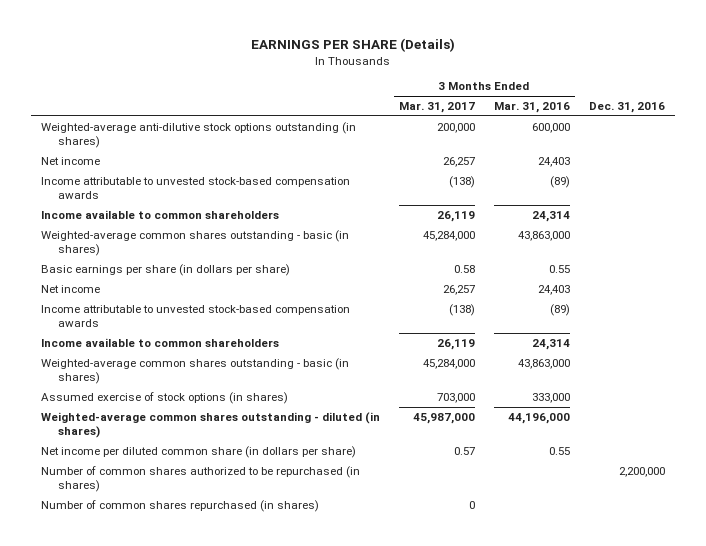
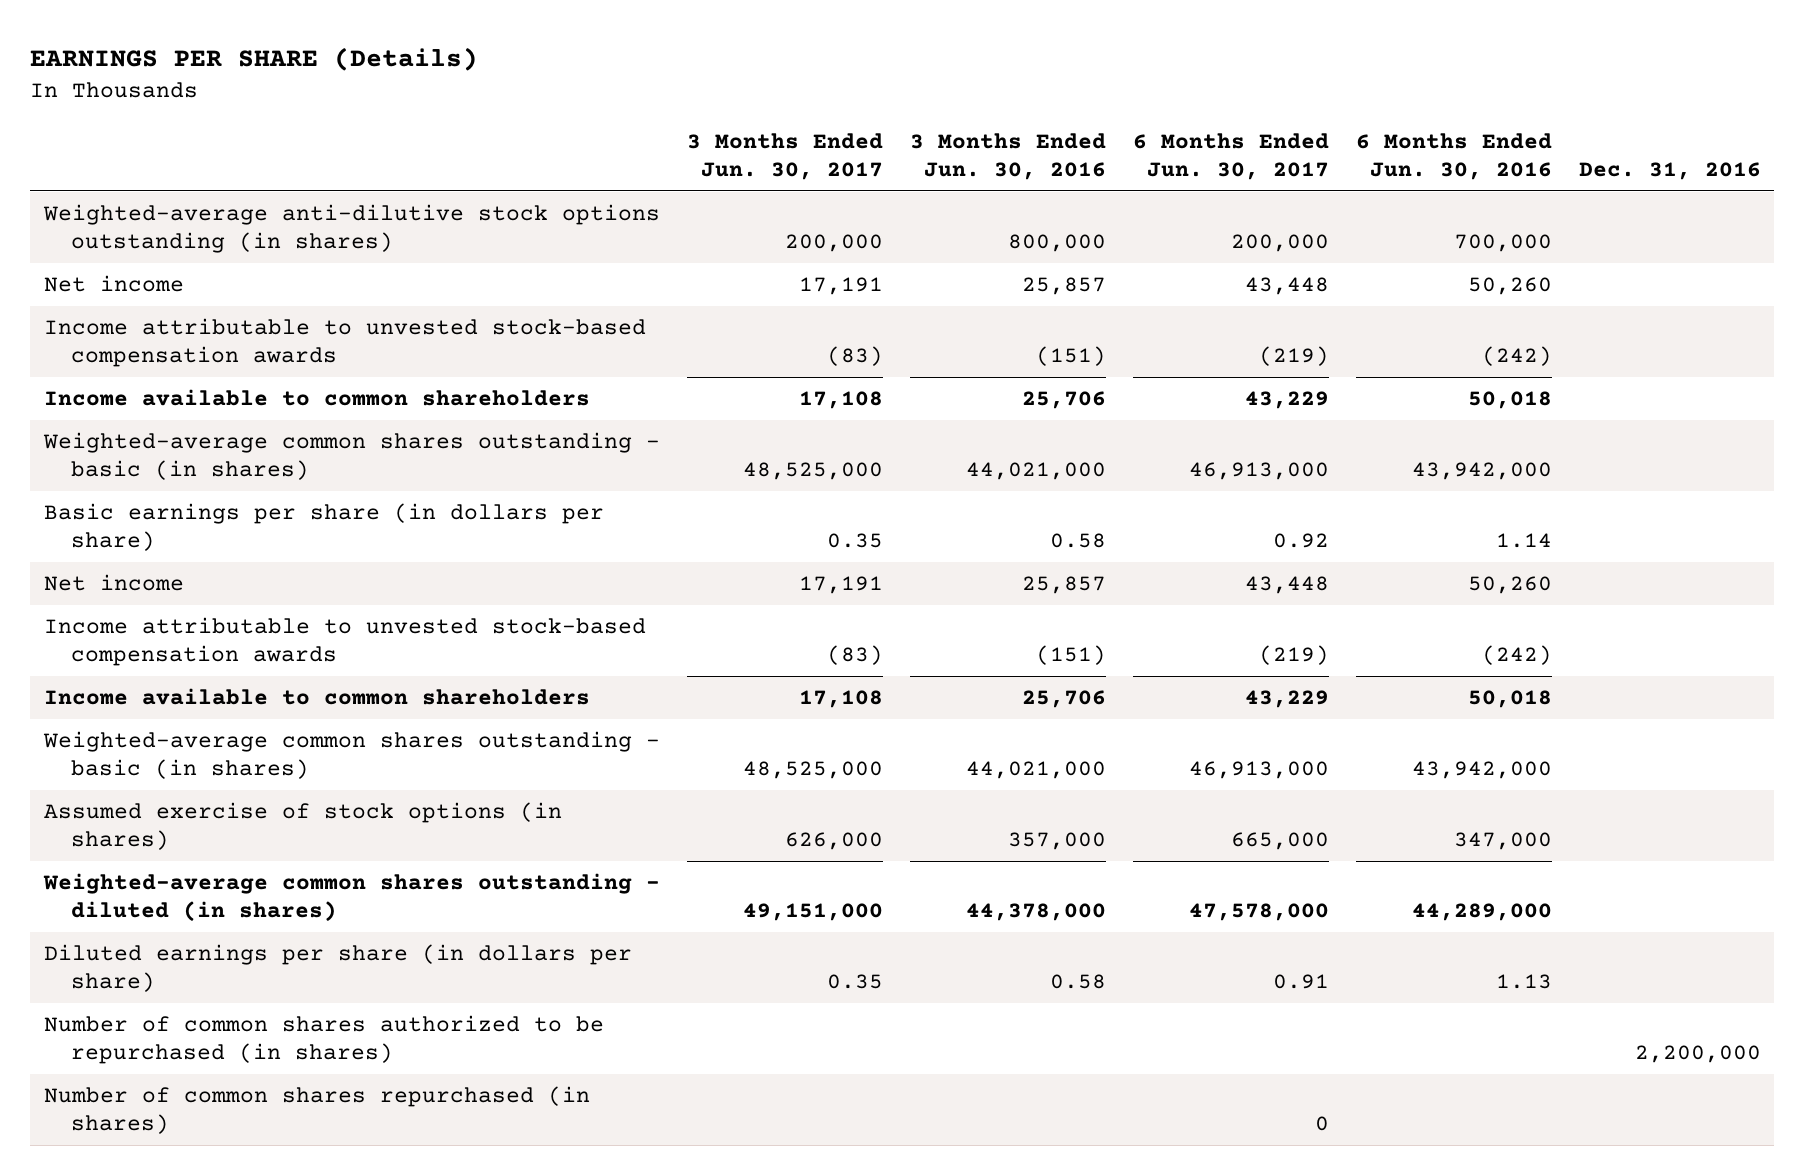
- | 3 Months Ended Mar. 31, 2017 | 3 Months Ended Mar. 31, 2016 | Dec. 31, 2016
+ | 3 Months Ended Jun. 30, 2017 | 3 Months Ended Jun. 30, 2016 | 6 Months Ended Jun. 30, 2017 | 6 Months Ended Jun. 30, 2016 | Dec. 31, 2016
- Net income per diluted common share (in dollars per share) | 0.57 | 0.55 |
+ Diluted earnings per share (in dollars per share) | 0.35 | 0.58 | 0.91 | 1.13 |

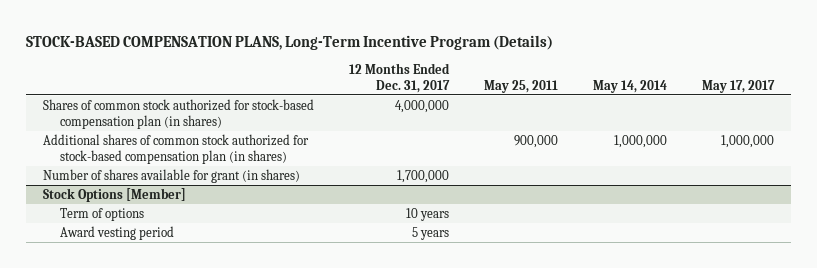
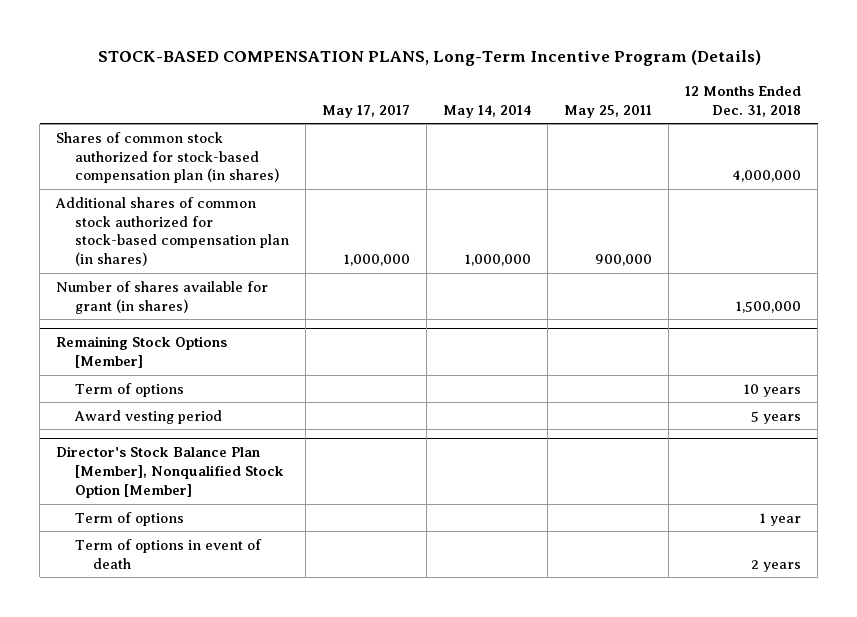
- | 12 Months Ended Dec. 31, 2017 | May 25, 2011 | May 14, 2014 | May 17, 2017
+ | May 17, 2017 | May 14, 2014 | May 25, 2011 | 12 Months Ended Dec. 31, 2018
- Stock Options [Member]
+ Remaining Stock Options [Member]
+ Director's Stock Balance Plan [Member], Nonqualified Stock Option [Member]
+ Term of options | | | | 1 year
+ Term of options in event of death | | | | 2 years

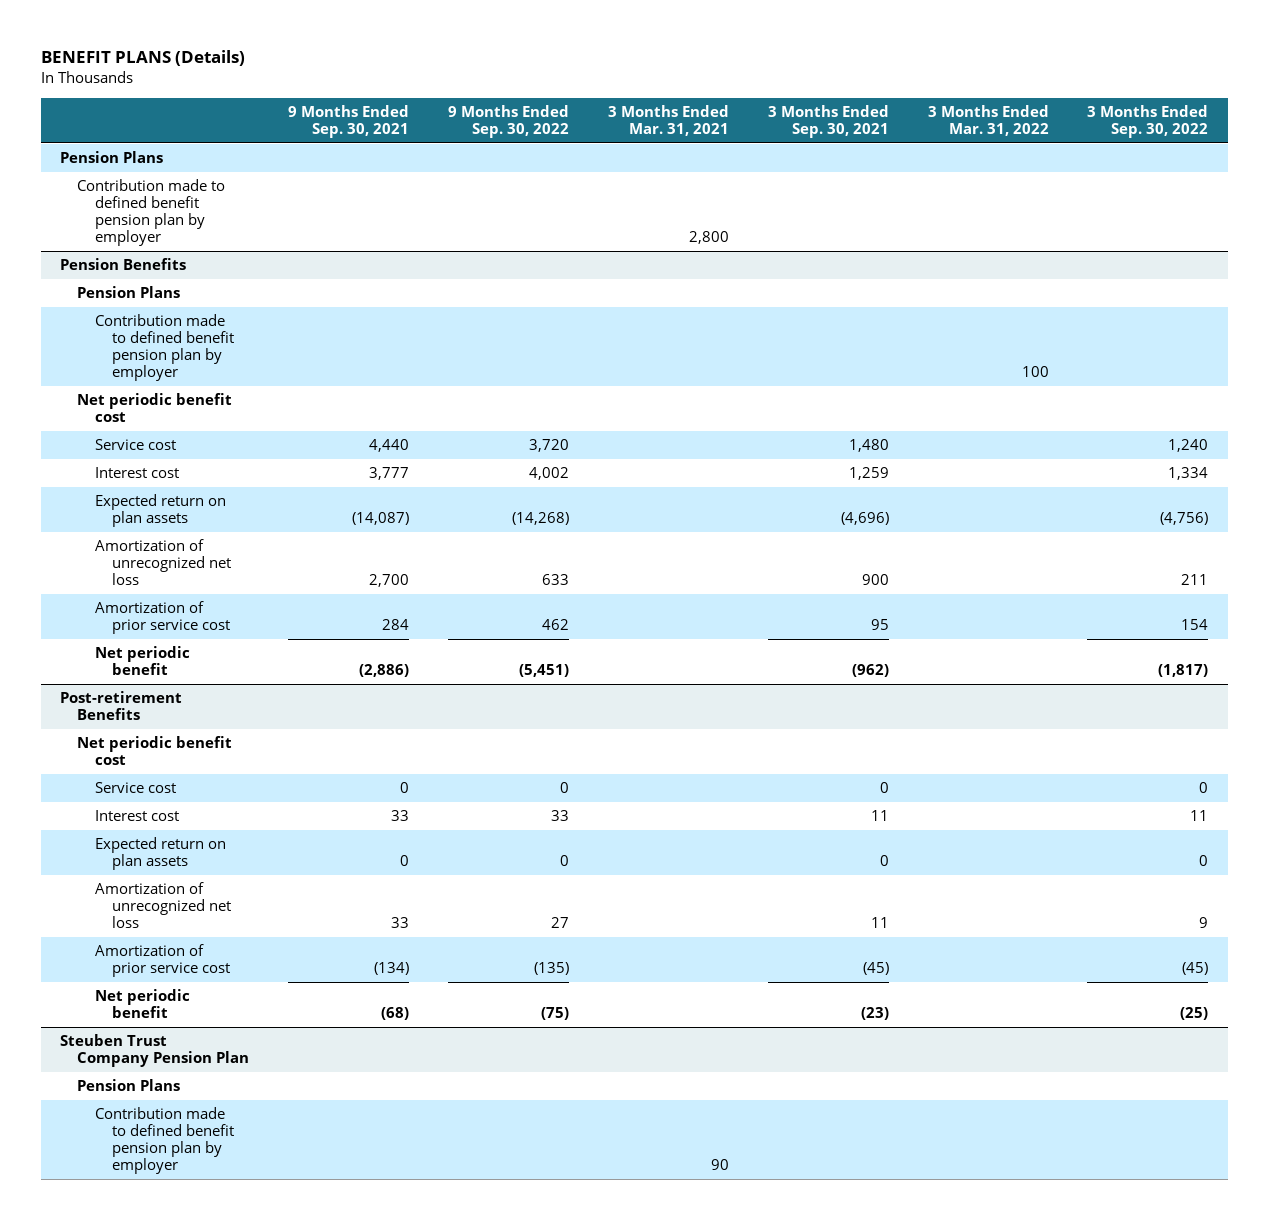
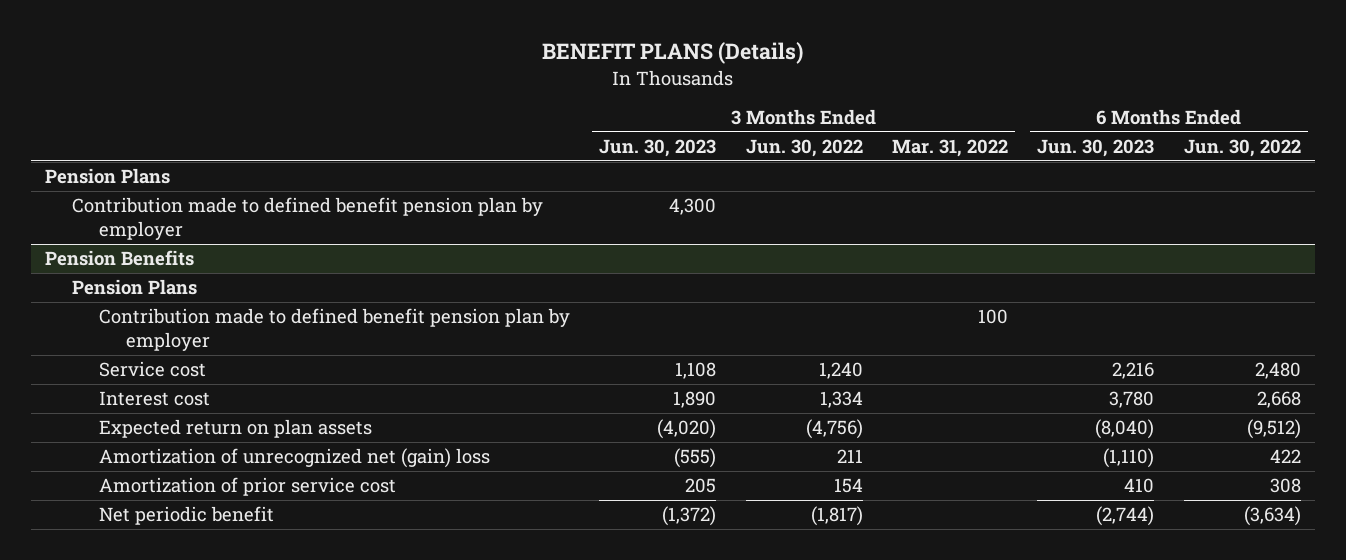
- | 9 Months Ended Sep. 30, 2021 | 9 Months Ended Sep. 30, 2022 | 3 Months Ended Mar. 31, 2021 | 3 Months Ended Sep. 30, 2021 | 3 Months Ended Mar. 31, 2022 | 3 Months Ended Sep. 30, 2022
+ | 3 Months Ended Jun. 30, 2023 | 3 Months Ended Jun. 30, 2022 | 3 Months Ended Mar. 31, 2022 | 6 Months Ended Jun. 30, 2023 | 6 Months Ended Jun. 30, 2022
@ Pension Benefits
- Net periodic benefit cost
- Amortization of unrecognized net loss | 2,700 | 633 | | 900 | | 211
+ Amortization of unrecognized net (gain) loss | (555) | 211 | | (1,110) | 422
- Post-retirement Benefits
- Net periodic benefit cost
- Service cost | 0 | 0 | | 0 | | 0
- Interest cost | 33 | 33 | | 11 | | 11
- Expected return on plan assets | 0 | 0 | | 0 | | 0
- Amortization of unrecognized net loss | 33 | 27 | | 11 | | 9
- Amortization of prior service cost | (134) | (135) | | (45) | | (45)
- Net periodic benefit | (68) | (75) | | (23) | | (25)
- Steuben Trust Company Pension Plan
- Pension Plans
- Contribution made to defined benefit pension plan by employer | | | 90 | | |

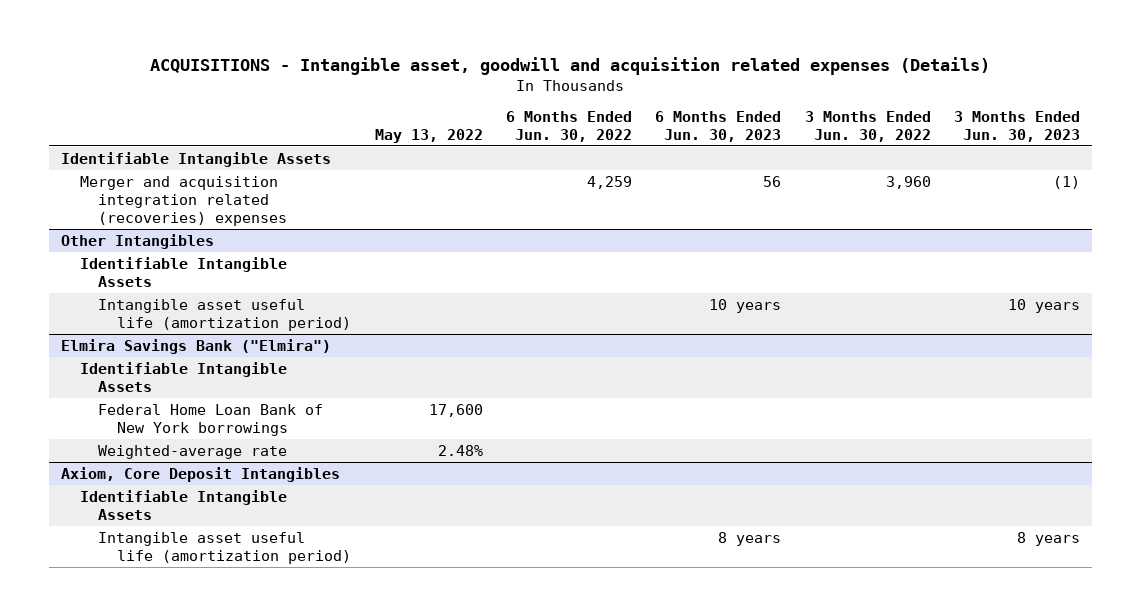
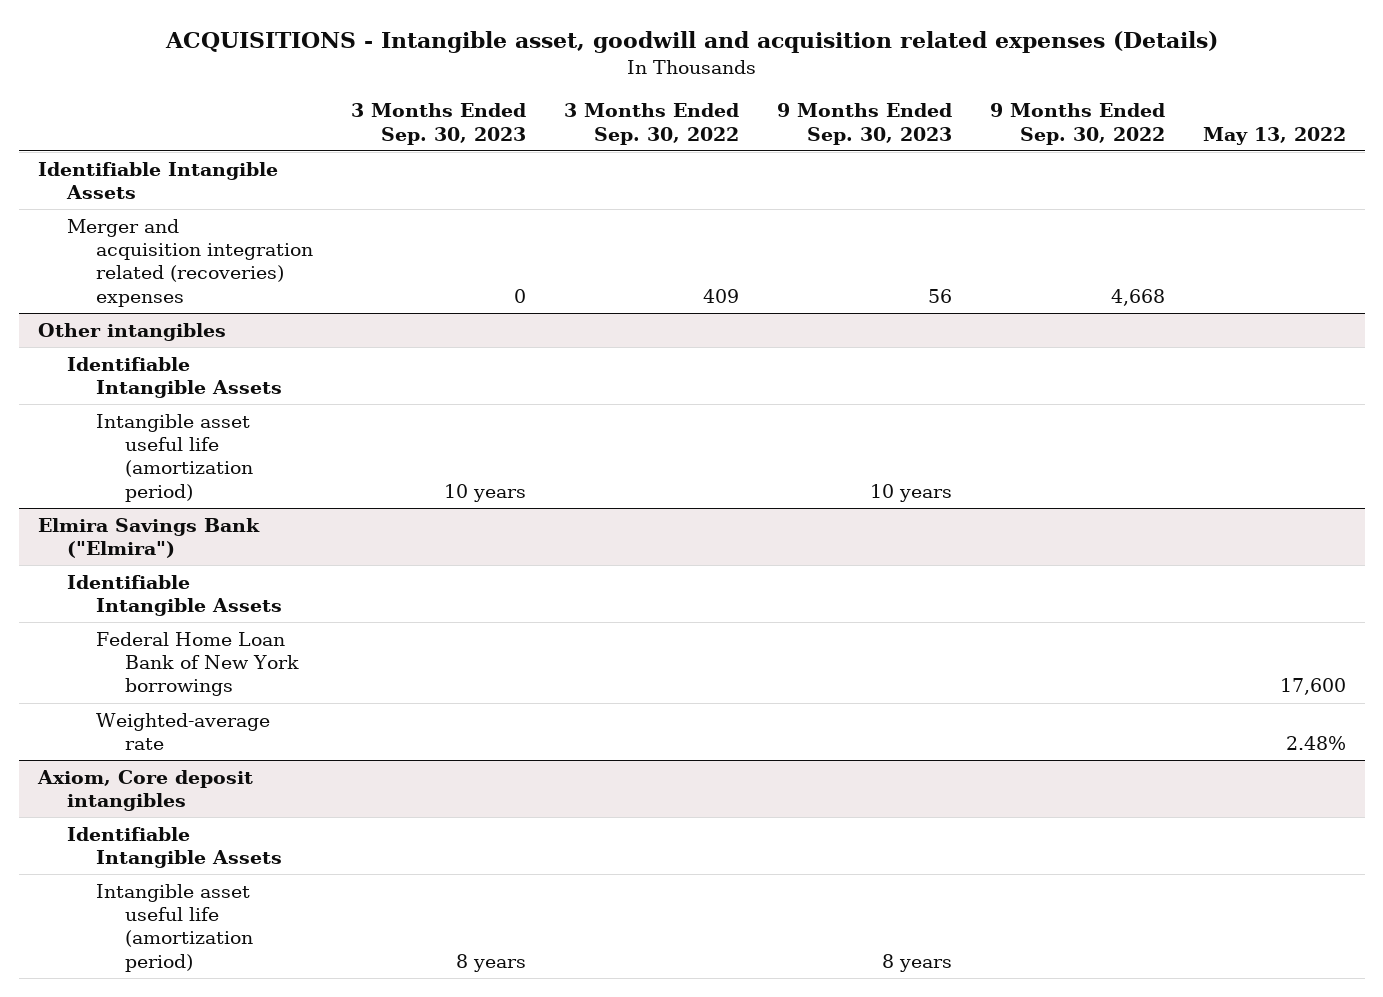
- | May 13, 2022 | 6 Months Ended Jun. 30, 2022 | 6 Months Ended Jun. 30, 2023 | 3 Months Ended Jun. 30, 2022 | 3 Months Ended Jun. 30, 2023
+ | 3 Months Ended Sep. 30, 2023 | 3 Months Ended Sep. 30, 2022 | 9 Months Ended Sep. 30, 2023 | 9 Months Ended Sep. 30, 2022 | May 13, 2022
- Other Intangibles
+ Other intangibles
- Axiom, Core Deposit Intangibles
+ Axiom, Core deposit intangibles

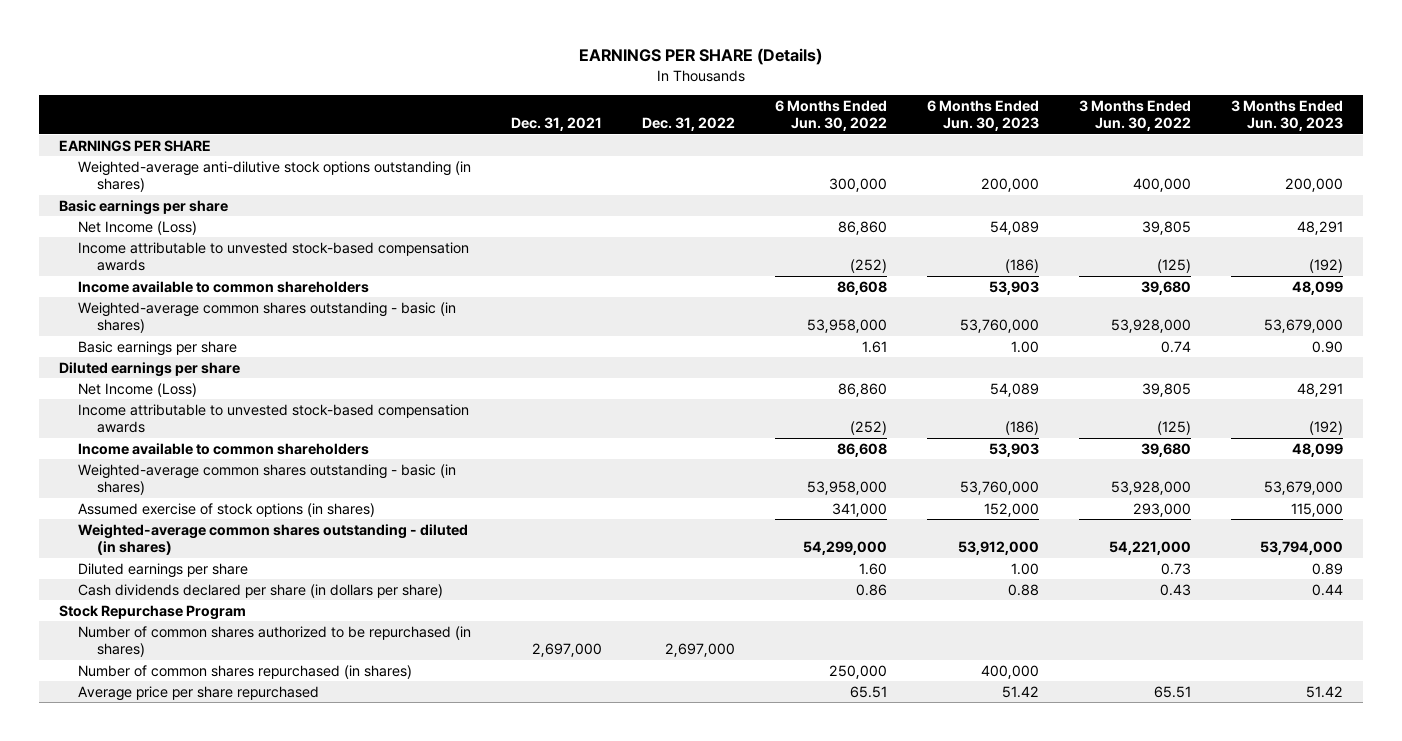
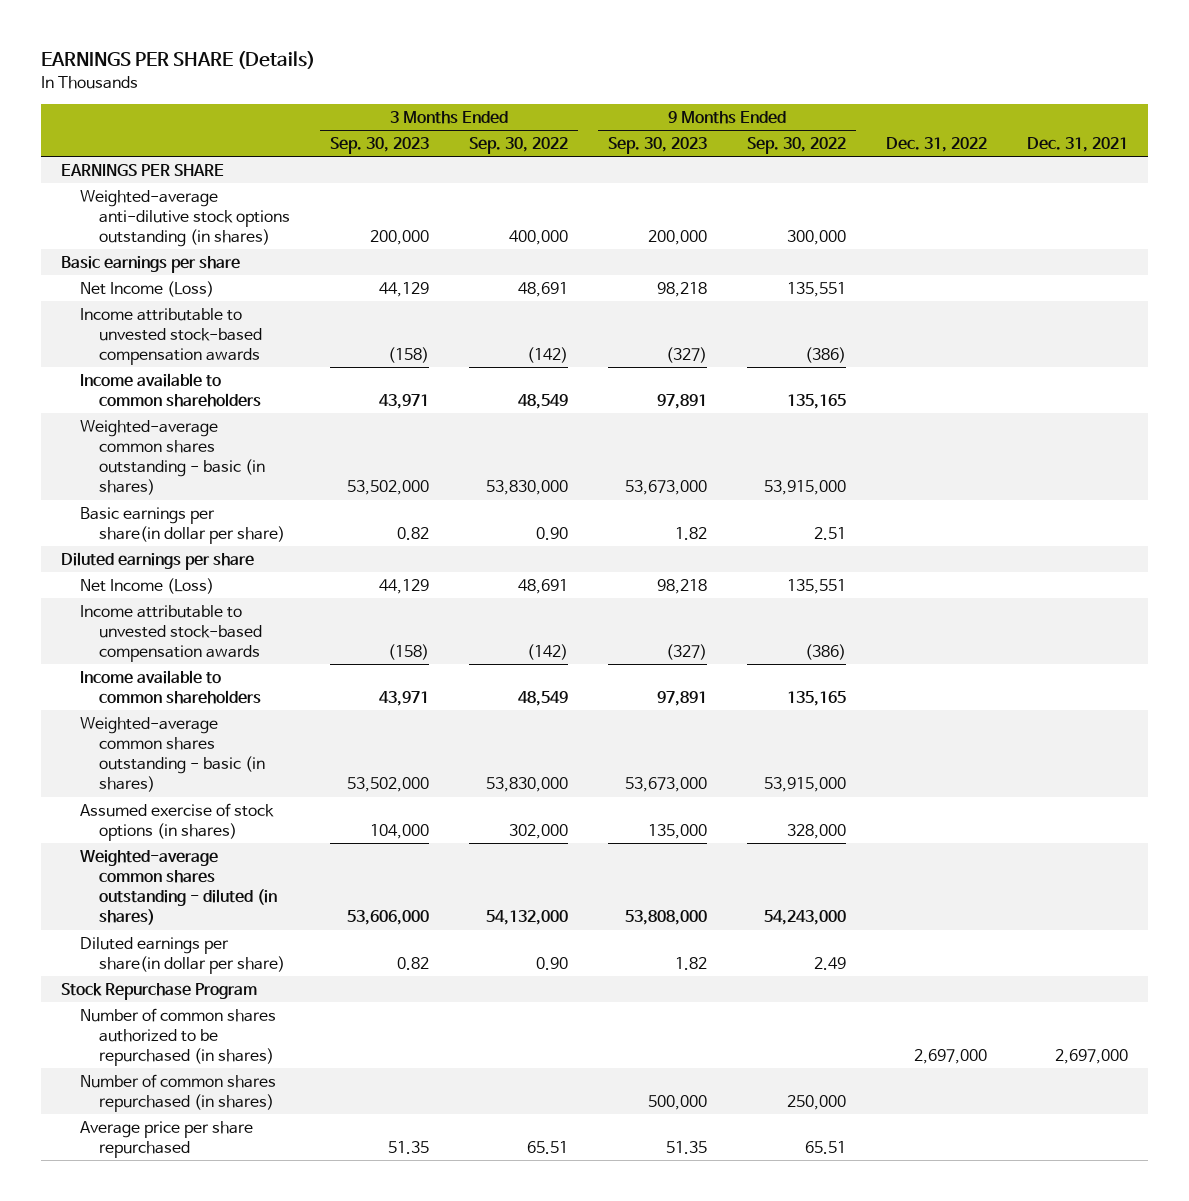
- | Dec. 31, 2021 | Dec. 31, 2022 | 6 Months Ended Jun. 30, 2022 | 6 Months Ended Jun. 30, 2023 | 3 Months Ended Jun. 30, 2022 | 3 Months Ended Jun. 30, 2023
+ | 3 Months Ended Sep. 30, 2023 | 3 Months Ended Sep. 30, 2022 | 9 Months Ended Sep. 30, 2023 | 9 Months Ended Sep. 30, 2022 | Dec. 31, 2022 | Dec. 31, 2021
- Basic earnings per share | | | 1.61 | 1.00 | 0.74 | 0.90
+ Basic earnings per share(in dollar per share) | 0.82 | 0.90 | 1.82 | 2.51 | |
- Diluted earnings per share | | | 1.60 | 1.00 | 0.73 | 0.89
- Cash dividends declared per share (in dollars per share) | | | 0.86 | 0.88 | 0.43 | 0.44
+ Diluted earnings per share(in dollar per share) | 0.82 | 0.90 | 1.82 | 2.49 | |

